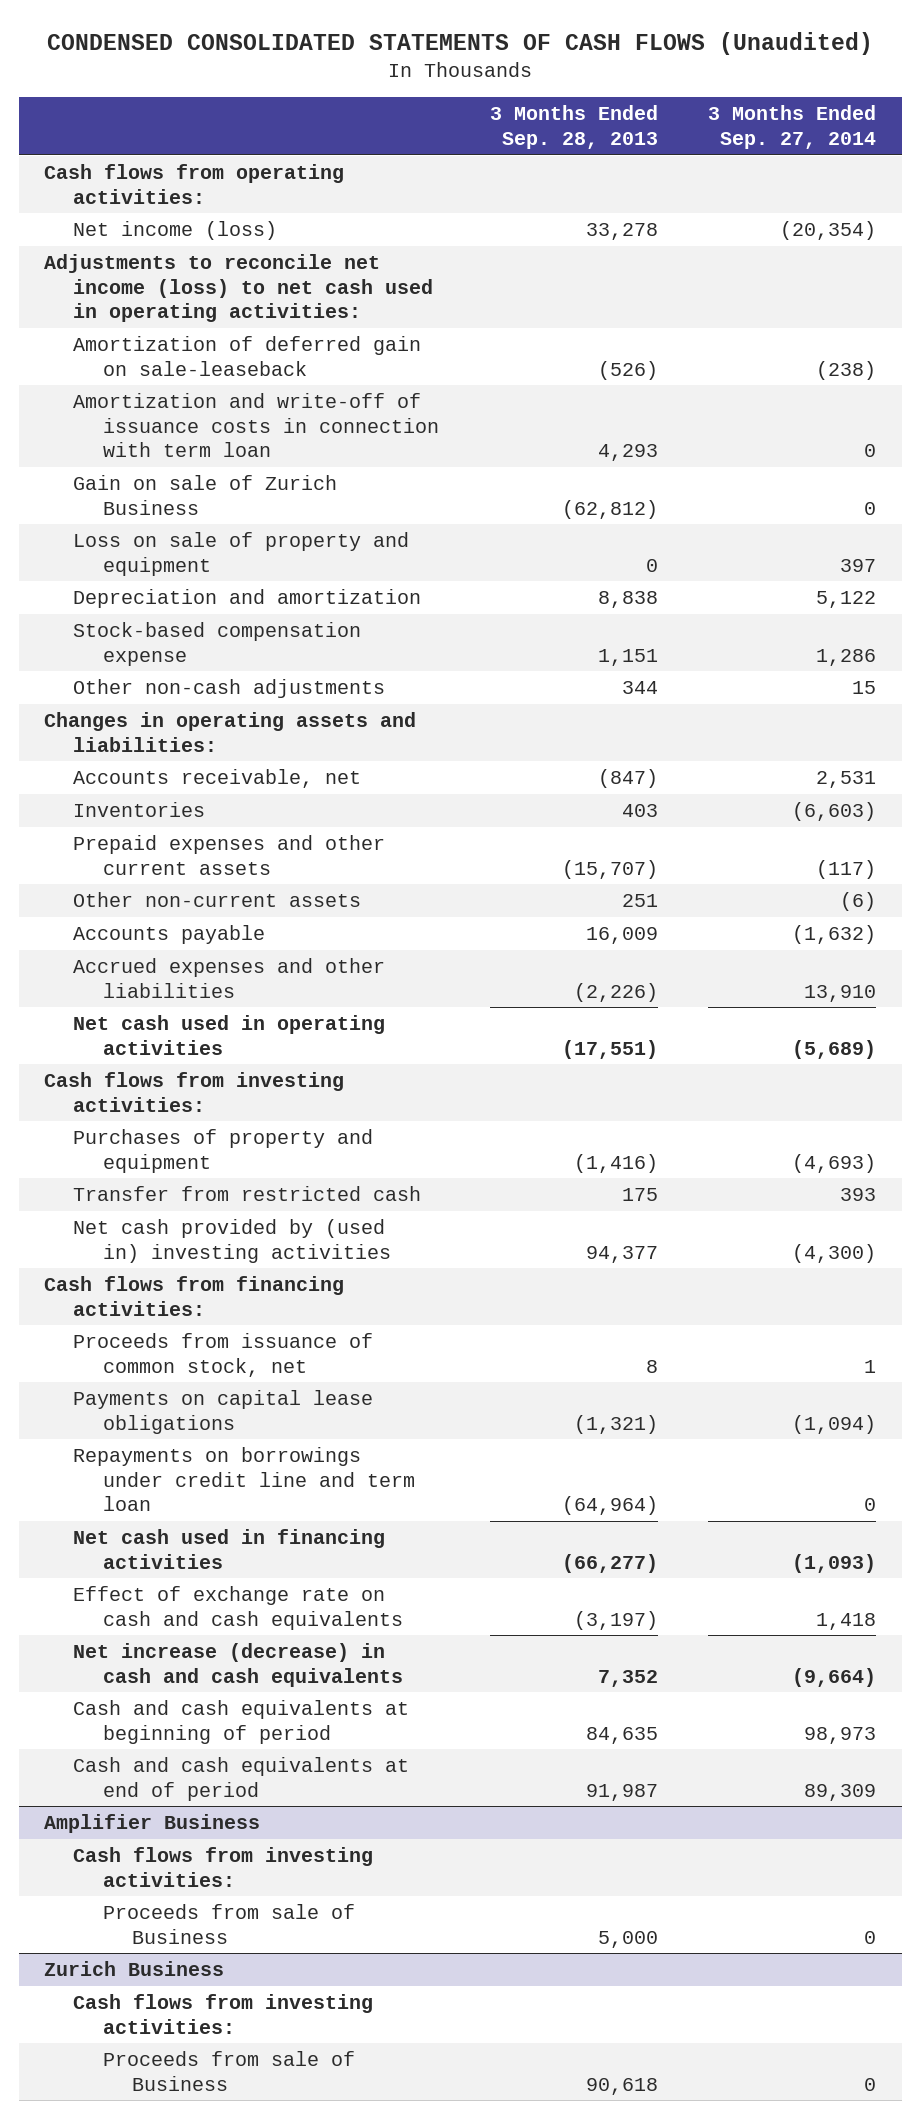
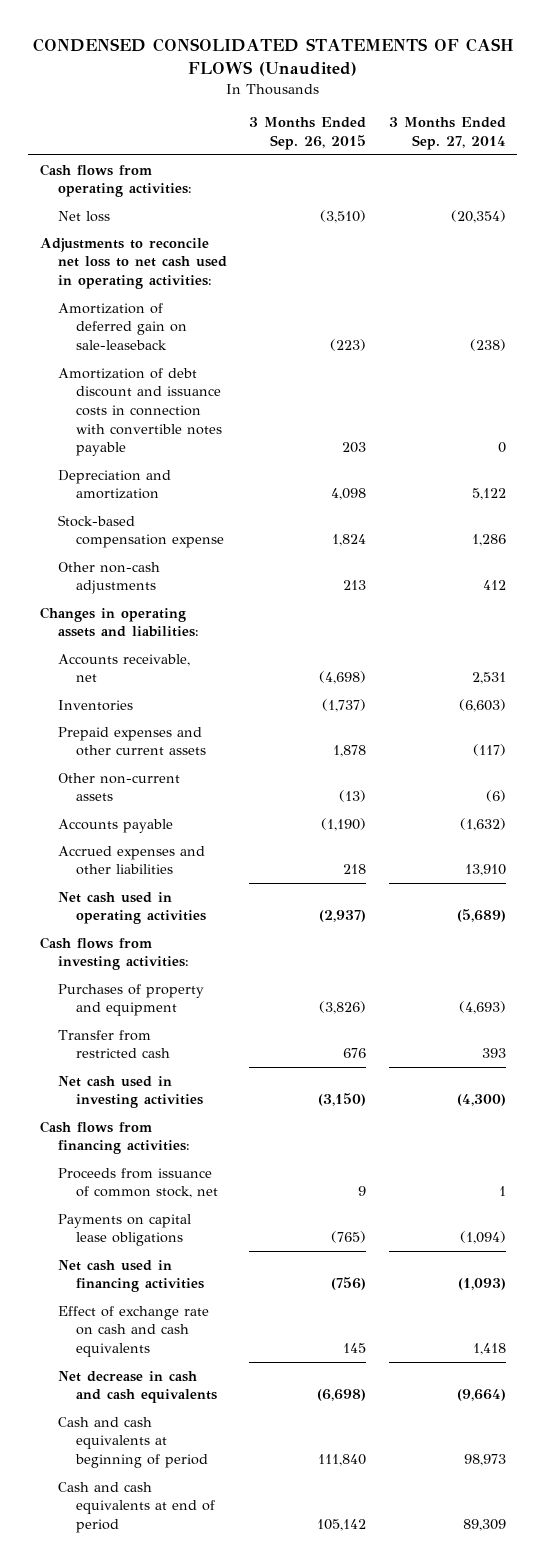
- | 3 Months Ended Sep. 28, 2013 | 3 Months Ended Sep. 27, 2014
+ | 3 Months Ended Sep. 26, 2015 | 3 Months Ended Sep. 27, 2014
- Net income (loss) | 33,278 | (20,354)
- Adjustments to reconcile net income (loss) to net cash used in operating activities:
+ Net loss | (3,510) | (20,354)
+ Adjustments to reconcile net loss to net cash used in operating activities:
- Amortization and write-off of issuance costs in connection with term loan | 4,293 | 0
- Gain on sale of Zurich Business | (62,812) | 0
- Loss on sale of property and equipment | 0 | 397
+ Amortization of debt discount and issuance costs in connection with convertible notes payable | 203 | 0
- Other non-cash adjustments | 344 | 15
+ Other non-cash adjustments | 213 | 412
- Net cash provided by (used in) investing activities | 94,377 | (4,300)
+ Net cash used in investing activities | (3,150) | (4,300)
- Repayments on borrowings under credit line and term loan | (64,964) | 0
- Net increase (decrease) in cash and cash equivalents | 7,352 | (9,664)
+ Net decrease in cash and cash equivalents | (6,698) | (9,664)
- Amplifier Business
- Cash flows from investing activities:
- Proceeds from sale of Business | 5,000 | 0
- Zurich Business
- Cash flows from investing activities:
- Proceeds from sale of Business | 90,618 | 0

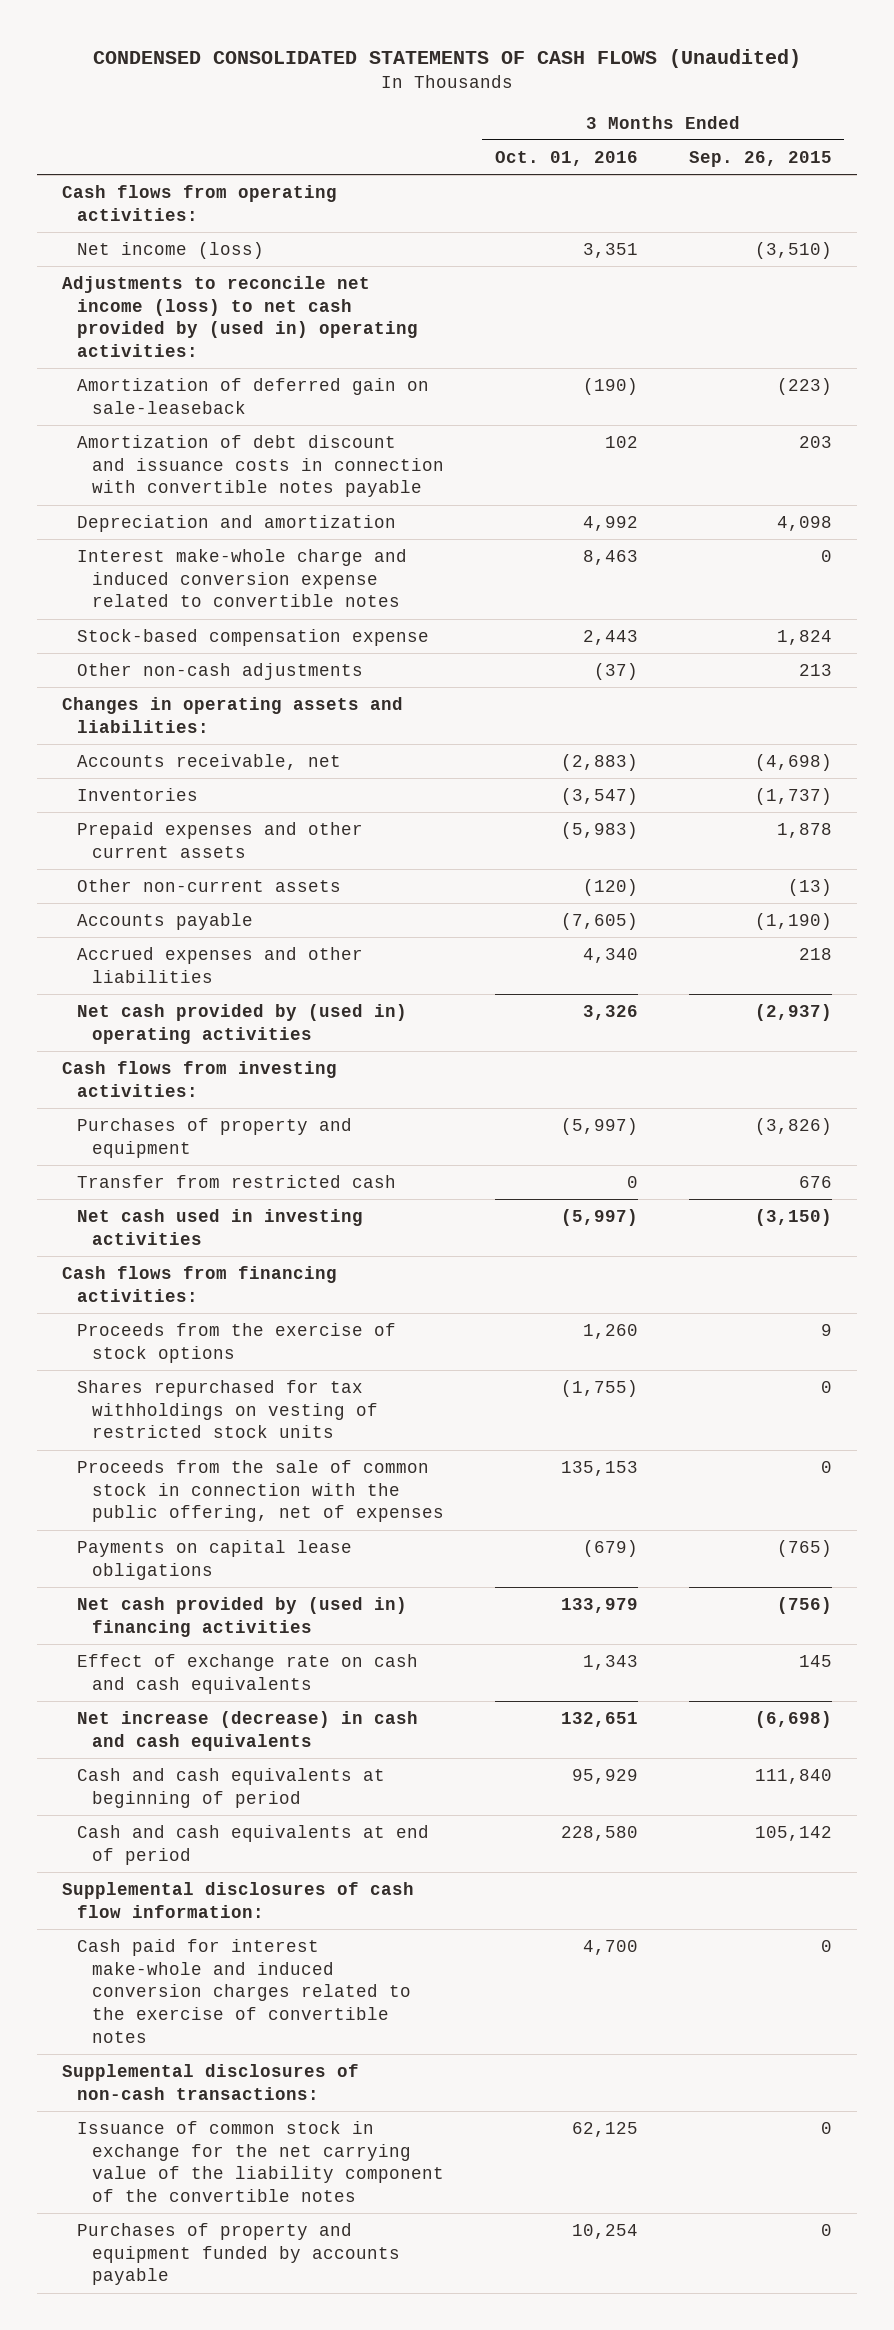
- | 3 Months Ended Sep. 26, 2015 | 3 Months Ended Sep. 27, 2014
+ | 3 Months Ended Oct. 01, 2016 | 3 Months Ended Sep. 26, 2015
- Net loss | (3,510) | (20,354)
- Adjustments to reconcile net loss to net cash used in operating activities:
+ Net income (loss) | 3,351 | (3,510)
+ Adjustments to reconcile net income (loss) to net cash provided by (used in) operating activities:
+ Interest make-whole charge and induced conversion expense related to convertible notes | 8,463 | 0
- Net cash used in operating activities | (2,937) | (5,689)
+ Net cash provided by (used in) operating activities | 3,326 | (2,937)
- Proceeds from issuance of common stock, net | 9 | 1
+ Proceeds from the exercise of stock options | 1,260 | 9
+ Shares repurchased for tax withholdings on vesting of restricted stock units | (1,755) | 0
+ Proceeds from the sale of common stock in connection with the public offering, net of expenses | 135,153 | 0
- Net cash used in financing activities | (756) | (1,093)
+ Net cash provided by (used in) financing activities | 133,979 | (756)
- Net decrease in cash and cash equivalents | (6,698) | (9,664)
+ Net increase (decrease) in cash and cash equivalents | 132,651 | (6,698)
+ Supplemental disclosures of cash flow information:
+ Cash paid for interest make-whole and induced conversion charges related to the exercise of convertible notes | 4,700 | 0
+ Supplemental disclosures of non-cash transactions:
+ Issuance of common stock in exchange for the net carrying value of the liability component of the convertible notes | 62,125 | 0
+ Purchases of property and equipment funded by accounts payable | 10,254 | 0

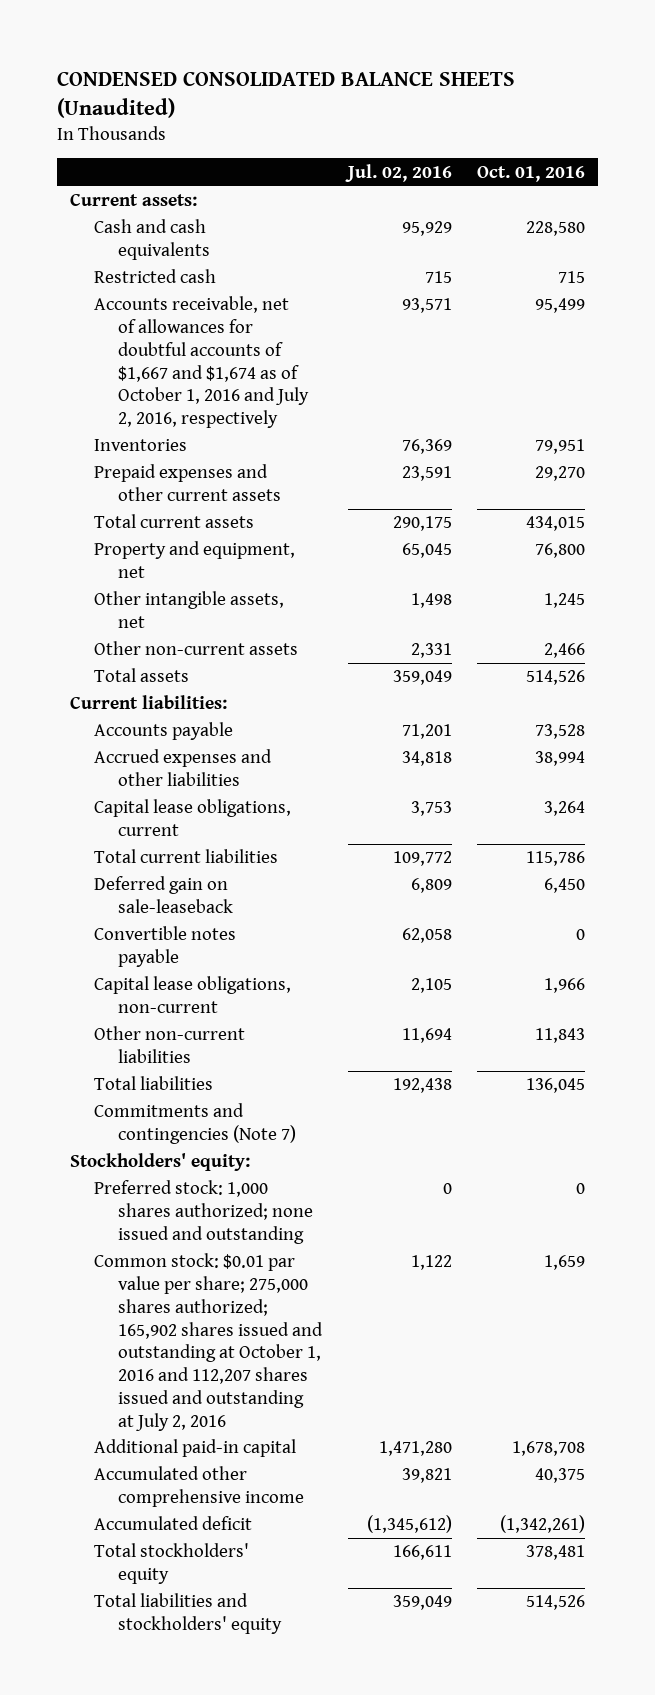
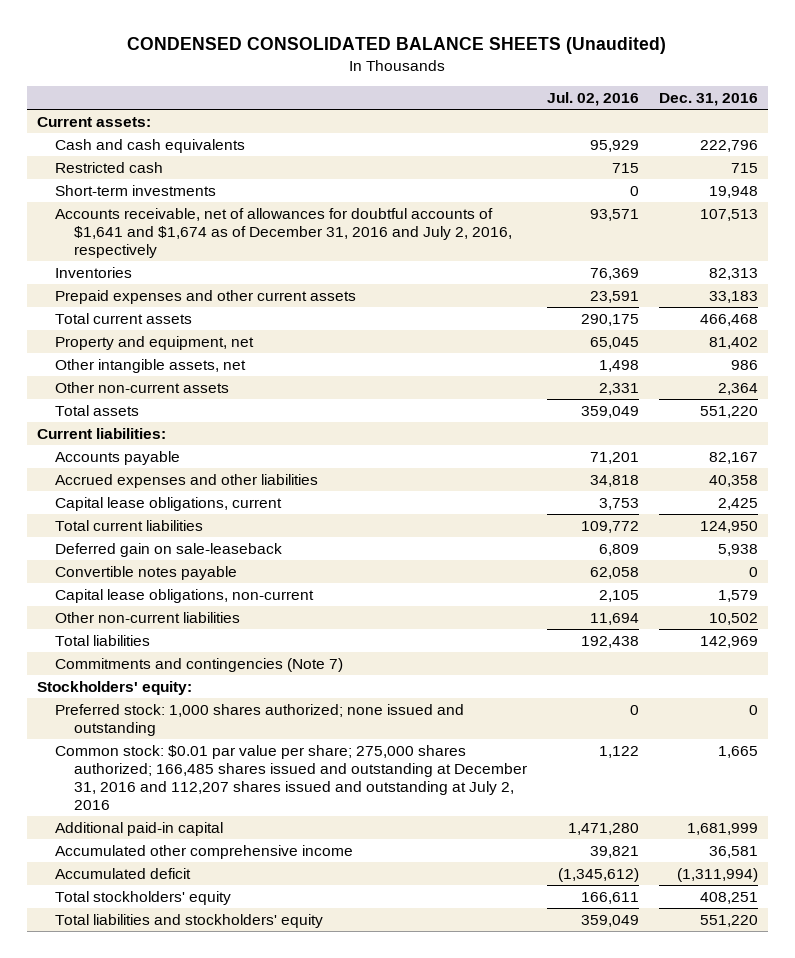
- | Jul. 02, 2016 | Oct. 01, 2016
+ | Jul. 02, 2016 | Dec. 31, 2016
- Accounts receivable, net of allowances for doubtful accounts of $1,667 and $1,674 as of October 1, 2016 and July 2, 2016, respectively | 93,571 | 95,499
+ Short-term investments | 0 | 19,948
+ Accounts receivable, net of allowances for doubtful accounts of $1,641 and $1,674 as of December 31, 2016 and July 2, 2016, respectively | 93,571 | 107,513
- Common stock: $0.01 par value per share; 275,000 shares authorized; 165,902 shares issued and outstanding at October 1, 2016 and 112,207 shares issued and outstanding at July 2, 2016 | 1,122 | 1,659
+ Common stock: $0.01 par value per share; 275,000 shares authorized; 166,485 shares issued and outstanding at December 31, 2016 and 112,207 shares issued and outstanding at July 2, 2016 | 1,122 | 1,665

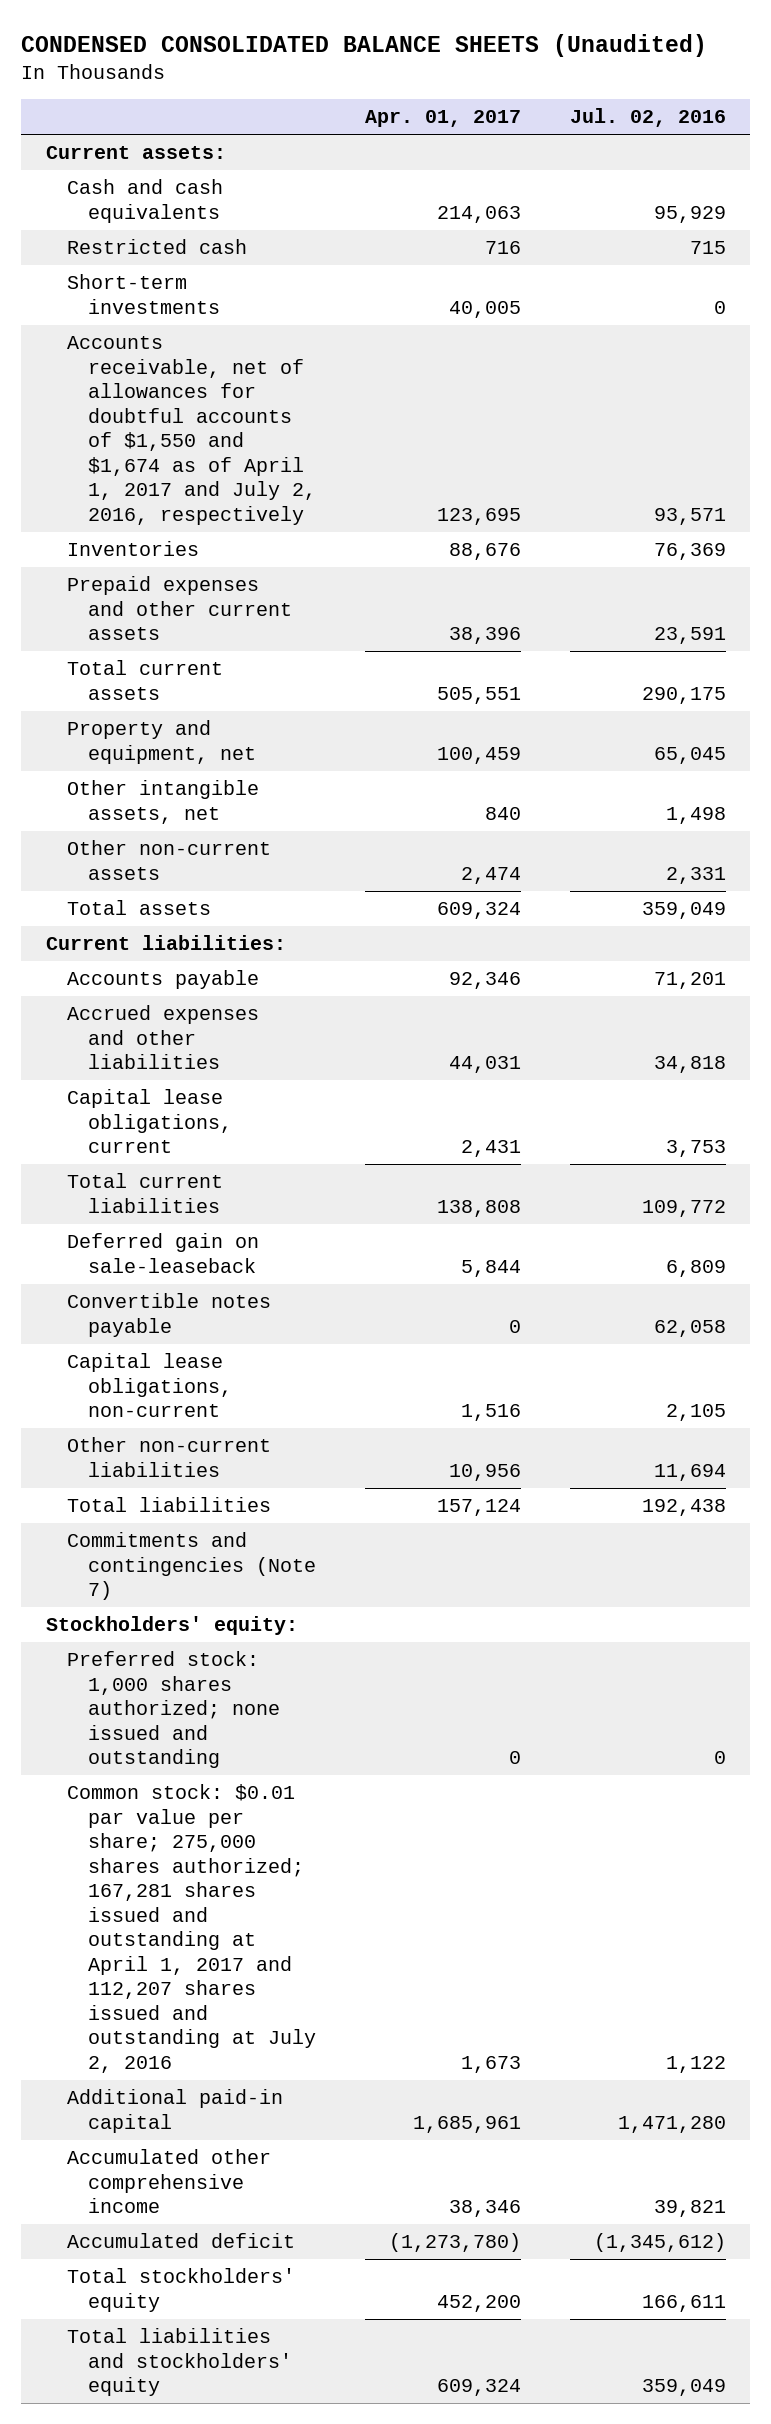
- | Jul. 02, 2016 | Dec. 31, 2016
+ | Apr. 01, 2017 | Jul. 02, 2016
- Accounts receivable, net of allowances for doubtful accounts of $1,641 and $1,674 as of December 31, 2016 and July 2, 2016, respectively | 93,571 | 107,513
+ Accounts receivable, net of allowances for doubtful accounts of $1,550 and $1,674 as of April 1, 2017 and July 2, 2016, respectively | 123,695 | 93,571
- Common stock: $0.01 par value per share; 275,000 shares authorized; 166,485 shares issued and outstanding at December 31, 2016 and 112,207 shares issued and outstanding at July 2, 2016 | 1,122 | 1,665
+ Common stock: $0.01 par value per share; 275,000 shares authorized; 167,281 shares issued and outstanding at April 1, 2017 and 112,207 shares issued and outstanding at July 2, 2016 | 1,673 | 1,122

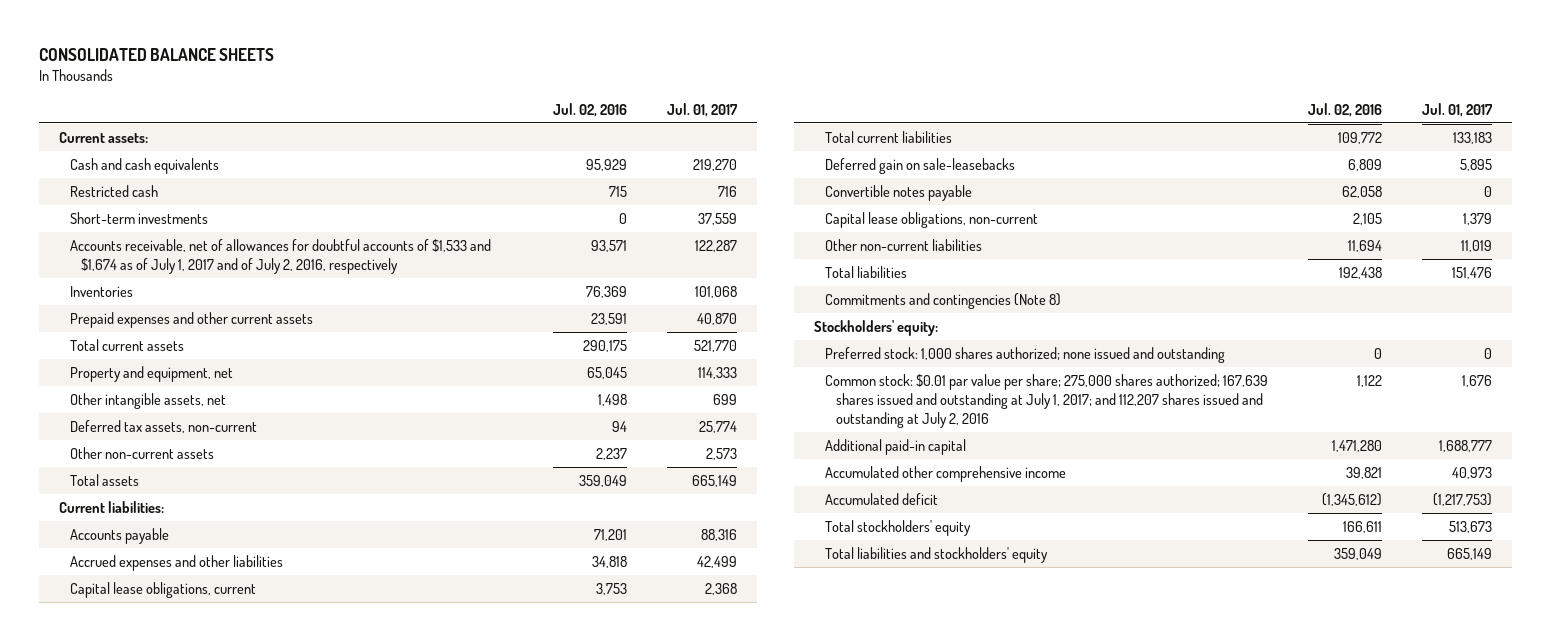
- CONDENSED CONSOLIDATED BALANCE SHEETS (Unaudited)
+ CONSOLIDATED BALANCE SHEETS
- | Apr. 01, 2017 | Jul. 02, 2016
+ | Jul. 02, 2016 | Jul. 01, 2017
- Accounts receivable, net of allowances for doubtful accounts of $1,550 and $1,674 as of April 1, 2017 and July 2, 2016, respectively | 123,695 | 93,571
+ Accounts receivable, net of allowances for doubtful accounts of $1,533 and $1,674 as of July 1, 2017 and of July 2, 2016, respectively | 93,571 | 122,287
- Other non-current assets | 2,474 | 2,331
+ Deferred tax assets, non-current | 94 | 25,774
+ Other non-current assets | 2,237 | 2,573
- Deferred gain on sale-leaseback | 5,844 | 6,809
+ Deferred gain on sale-leasebacks | 6,809 | 5,895
- Commitments and contingencies (Note 7)
+ Commitments and contingencies (Note 8)
- Common stock: $0.01 par value per share; 275,000 shares authorized; 167,281 shares issued and outstanding at April 1, 2017 and 112,207 shares issued and outstanding at July 2, 2016 | 1,673 | 1,122
+ Common stock: $0.01 par value per share; 275,000 shares authorized; 167,639 shares issued and outstanding at July 1, 2017; and 112,207 shares issued and outstanding at July 2, 2016 | 1,122 | 1,676

